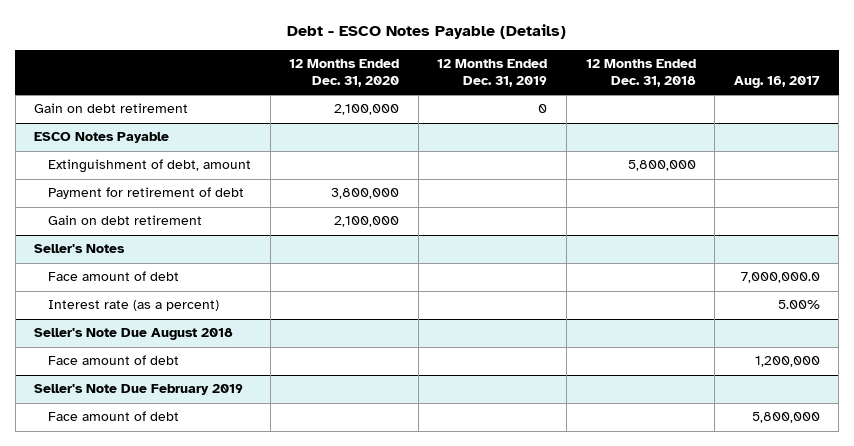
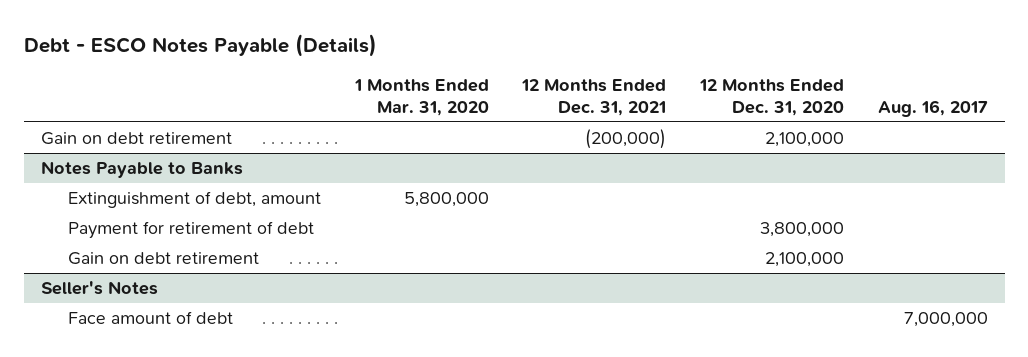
- | 12 Months Ended Dec. 31, 2020 | 12 Months Ended Dec. 31, 2019 | 12 Months Ended Dec. 31, 2018 | Aug. 16, 2017
+ | 1 Months Ended Mar. 31, 2020 | 12 Months Ended Dec. 31, 2021 | 12 Months Ended Dec. 31, 2020 | Aug. 16, 2017
- ESCO Notes Payable
+ Notes Payable to Banks
@ Seller's Notes
- Face amount of debt | | | | 7,000,000.0
- Interest rate (as a percent) | | | | 5.00%
- Seller's Note Due August 2018
- Face amount of debt | | | | 1,200,000
- Seller's Note Due February 2019
- Face amount of debt | | | | 5,800,000
@ Seller's Notes
+ Face amount of debt | | | | 7,000,000

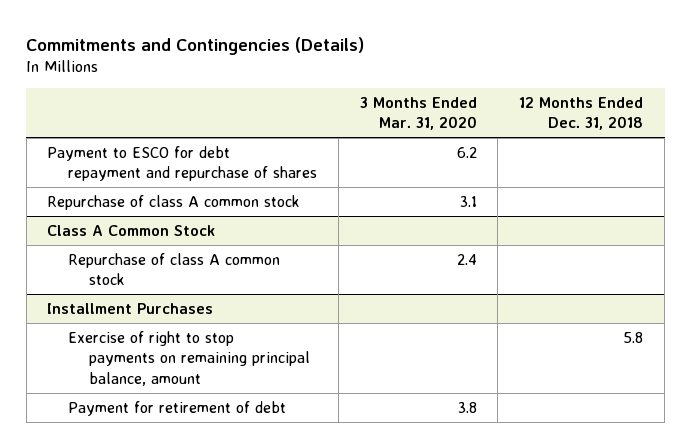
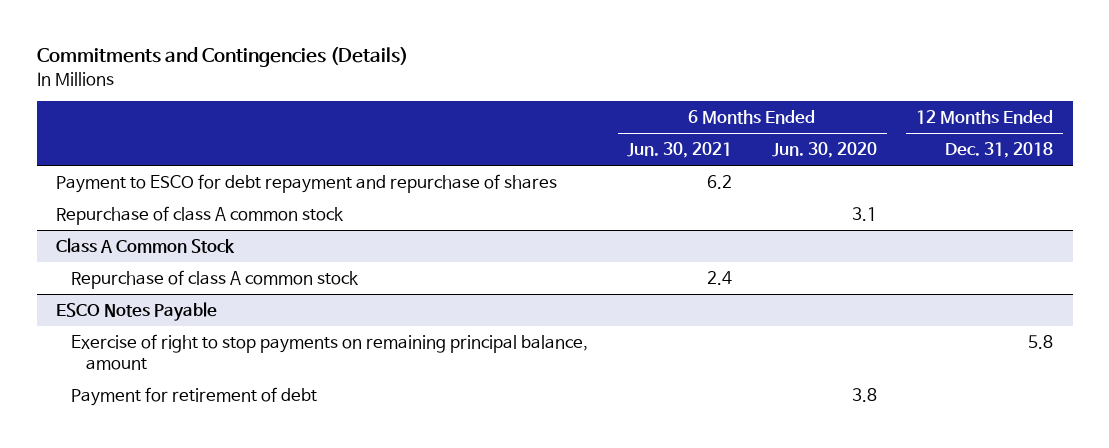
- | 3 Months Ended Mar. 31, 2020 | 12 Months Ended Dec. 31, 2018
+ | 6 Months Ended Jun. 30, 2021 | 6 Months Ended Jun. 30, 2020 | 12 Months Ended Dec. 31, 2018
- Installment Purchases
+ ESCO Notes Payable

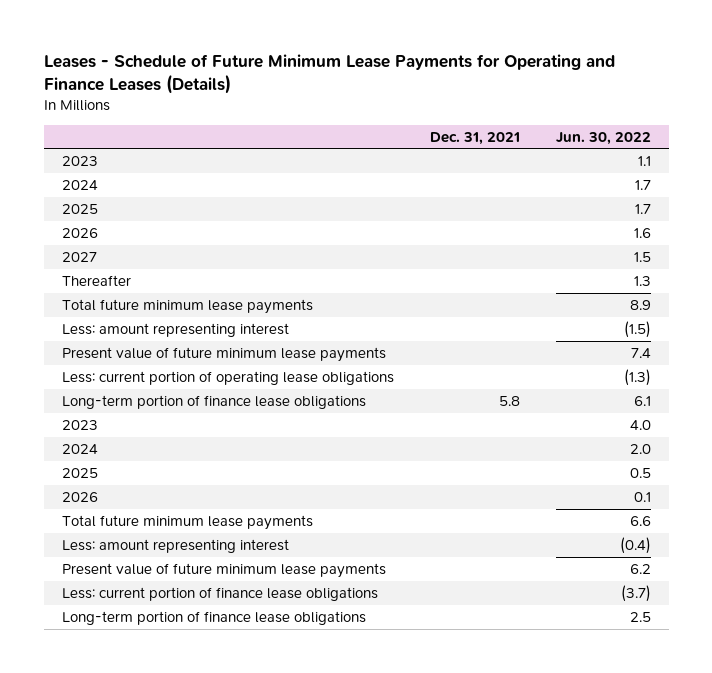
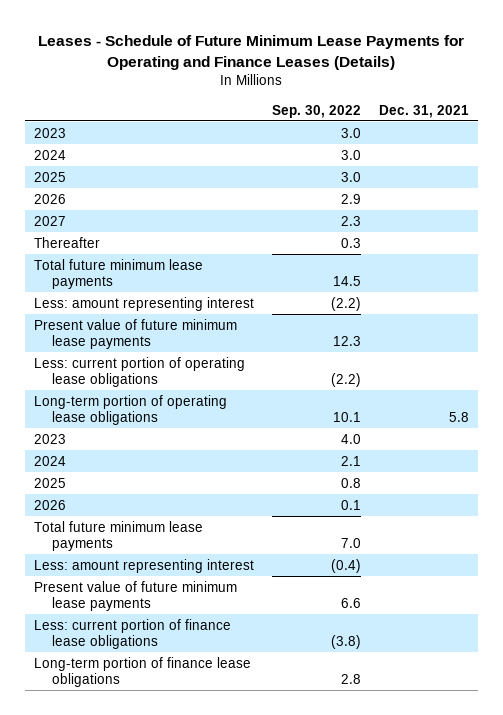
- | Dec. 31, 2021 | Jun. 30, 2022
+ | Sep. 30, 2022 | Dec. 31, 2021
- Long-term portion of finance lease obligations | 5.8 | 6.1
+ Long-term portion of operating lease obligations | 10.1 | 5.8

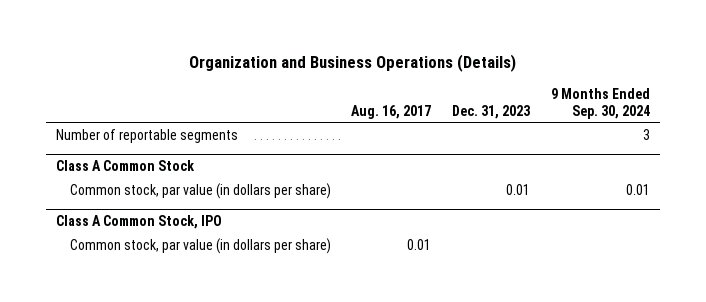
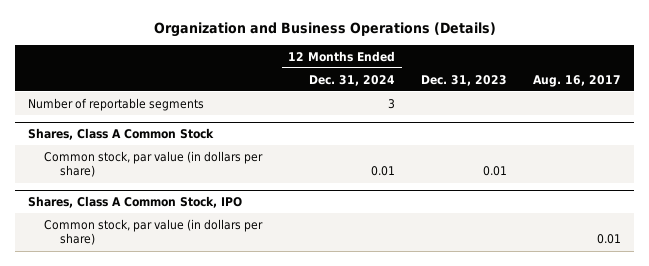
- | Aug. 16, 2017 | Dec. 31, 2023 | 9 Months Ended Sep. 30, 2024
+ | 12 Months Ended Dec. 31, 2024 | Dec. 31, 2023 | Aug. 16, 2017
- Class A Common Stock
+ Shares, Class A Common Stock
- Class A Common Stock, IPO
+ Shares, Class A Common Stock, IPO

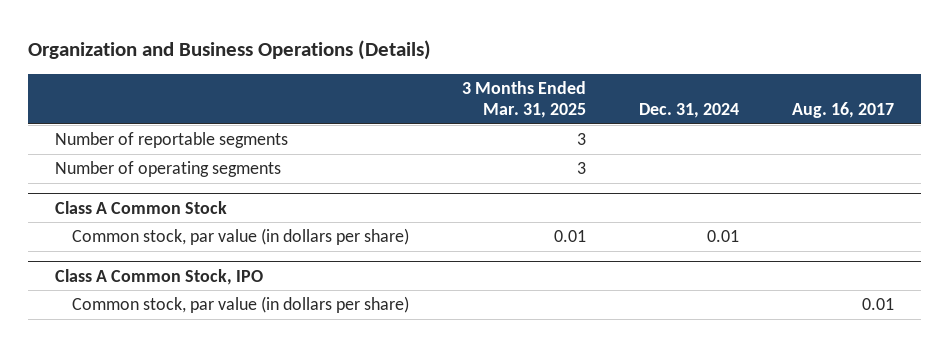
- | 12 Months Ended Dec. 31, 2024 | Dec. 31, 2023 | Aug. 16, 2017
+ | 3 Months Ended Mar. 31, 2025 | Dec. 31, 2024 | Aug. 16, 2017
- Shares, Class A Common Stock
+ Number of operating segments | 3 | |
+ Class A Common Stock
- Shares, Class A Common Stock, IPO
+ Class A Common Stock, IPO

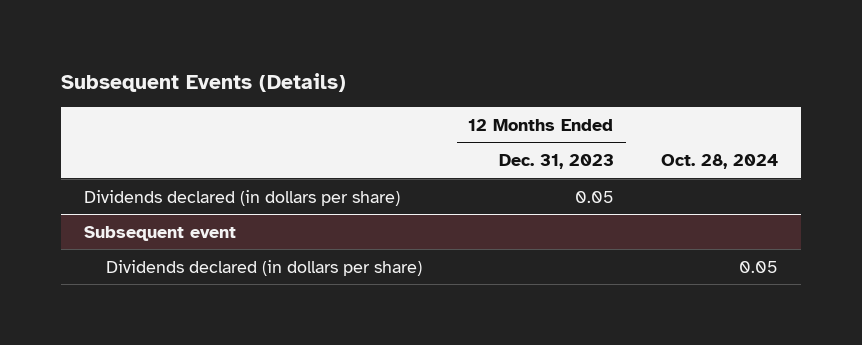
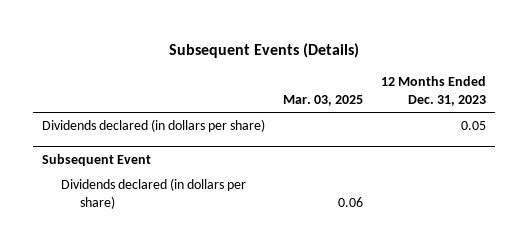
- | 12 Months Ended Dec. 31, 2023 | Oct. 28, 2024
+ | Mar. 03, 2025 | 12 Months Ended Dec. 31, 2023
- Subsequent event
+ Subsequent Event

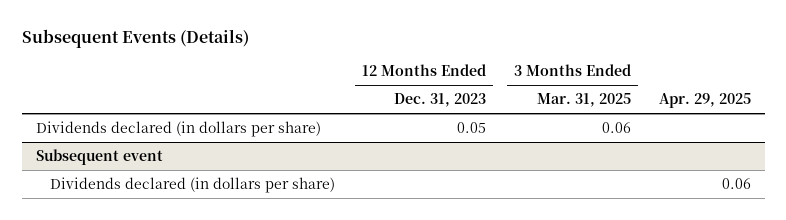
- | Mar. 03, 2025 | 12 Months Ended Dec. 31, 2023
+ | 12 Months Ended Dec. 31, 2023 | 3 Months Ended Mar. 31, 2025 | Apr. 29, 2025
- Subsequent Event
+ Subsequent event

